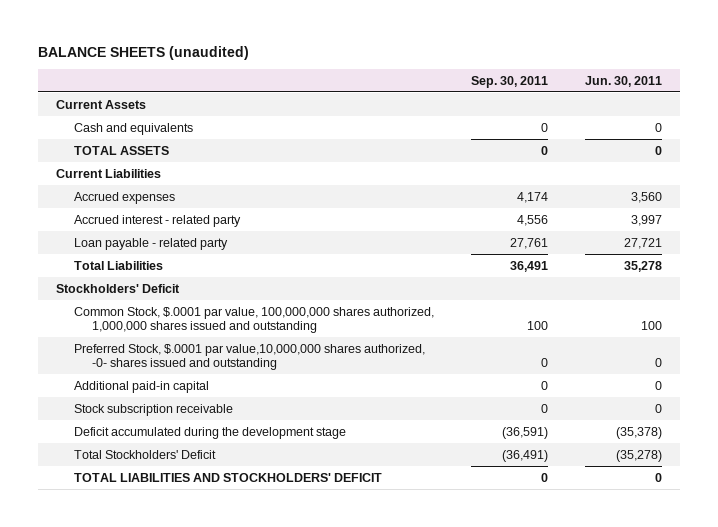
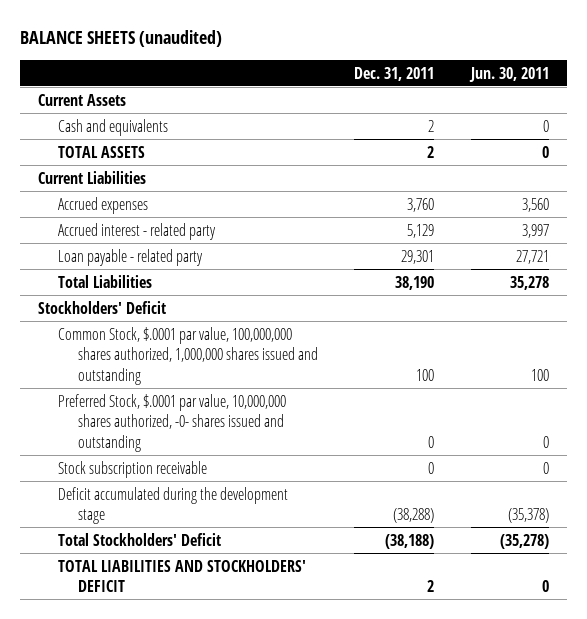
- | Sep. 30, 2011 | Jun. 30, 2011
+ | Dec. 31, 2011 | Jun. 30, 2011
- Preferred Stock, $.0001 par value,10,000,000 shares authorized, -0- shares issued and outstanding | 0 | 0
- Additional paid-in capital | 0 | 0
+ Preferred Stock, $.0001 par value, 10,000,000 shares authorized, -0- shares issued and outstanding | 0 | 0

